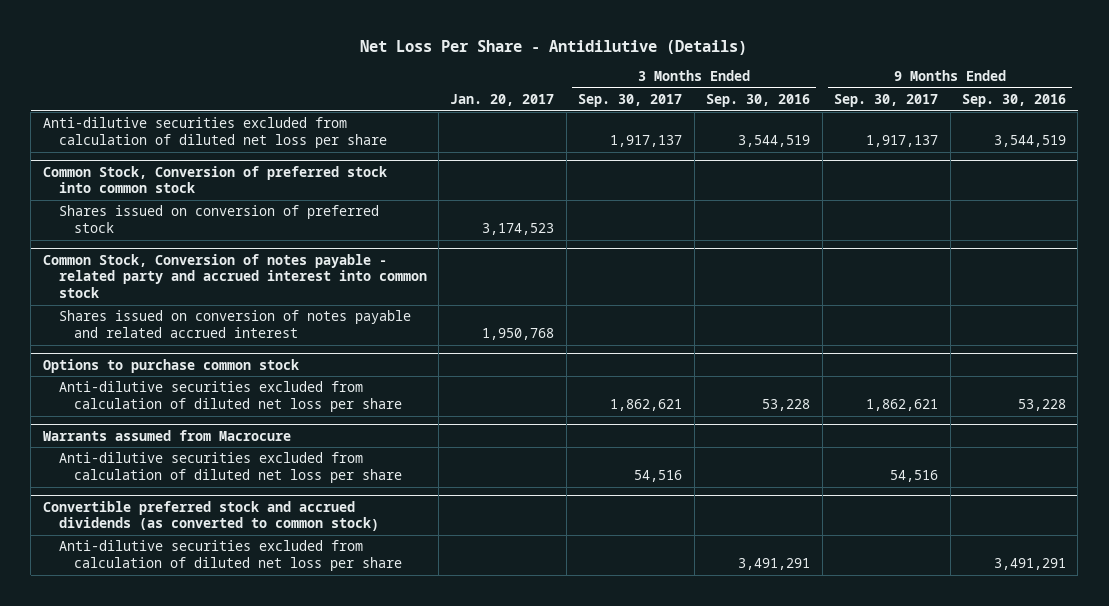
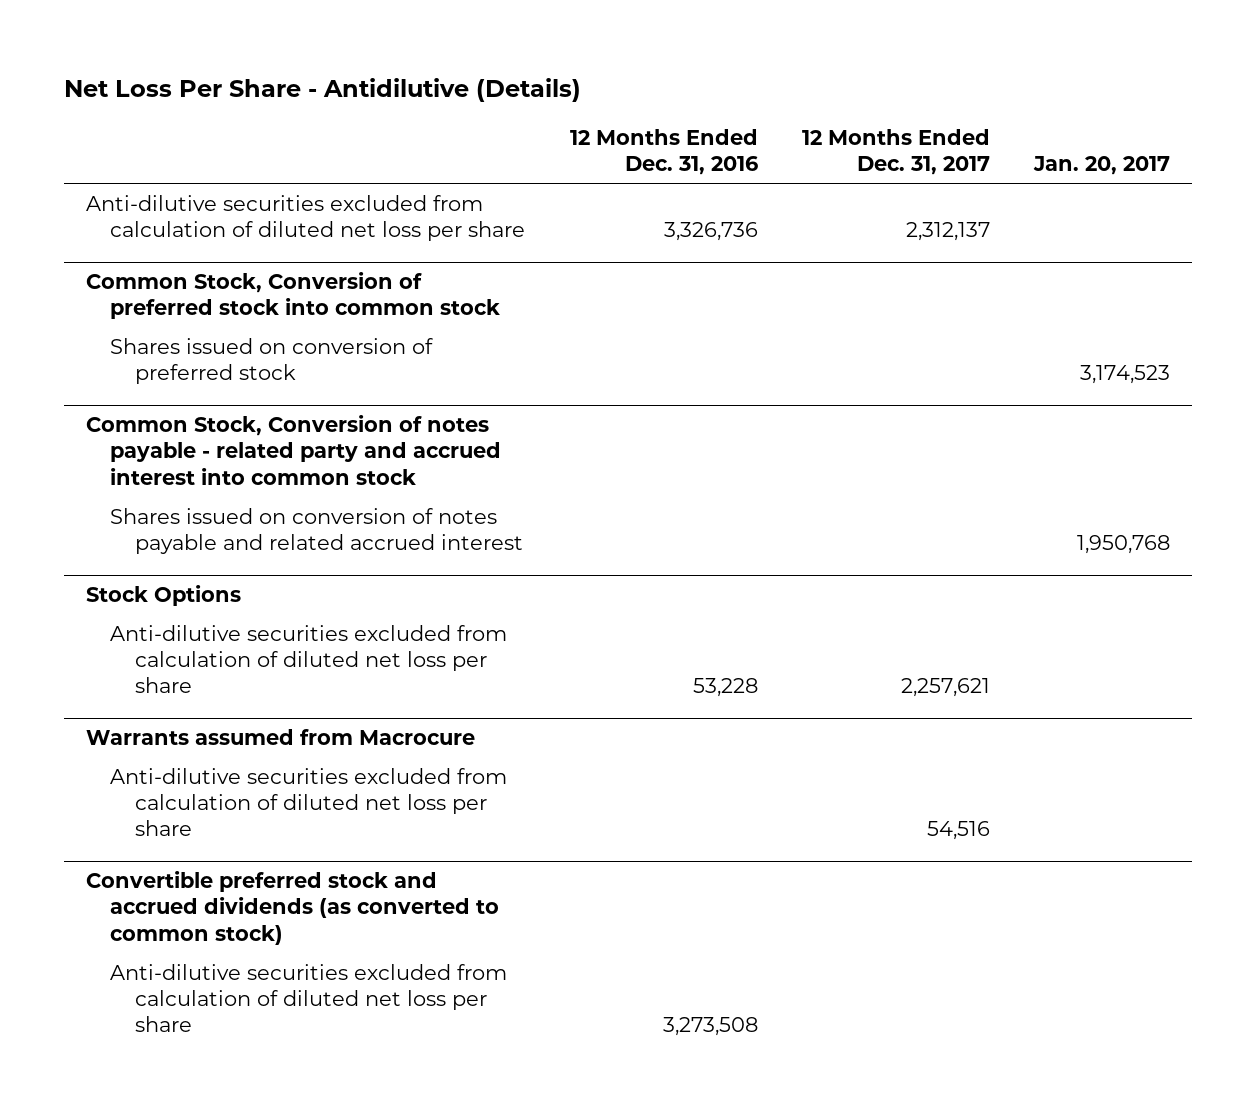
- | Jan. 20, 2017 | 3 Months Ended Sep. 30, 2017 | 3 Months Ended Sep. 30, 2016 | 9 Months Ended Sep. 30, 2017 | 9 Months Ended Sep. 30, 2016
+ | 12 Months Ended Dec. 31, 2016 | 12 Months Ended Dec. 31, 2017 | Jan. 20, 2017
- Options to purchase common stock
+ Stock Options

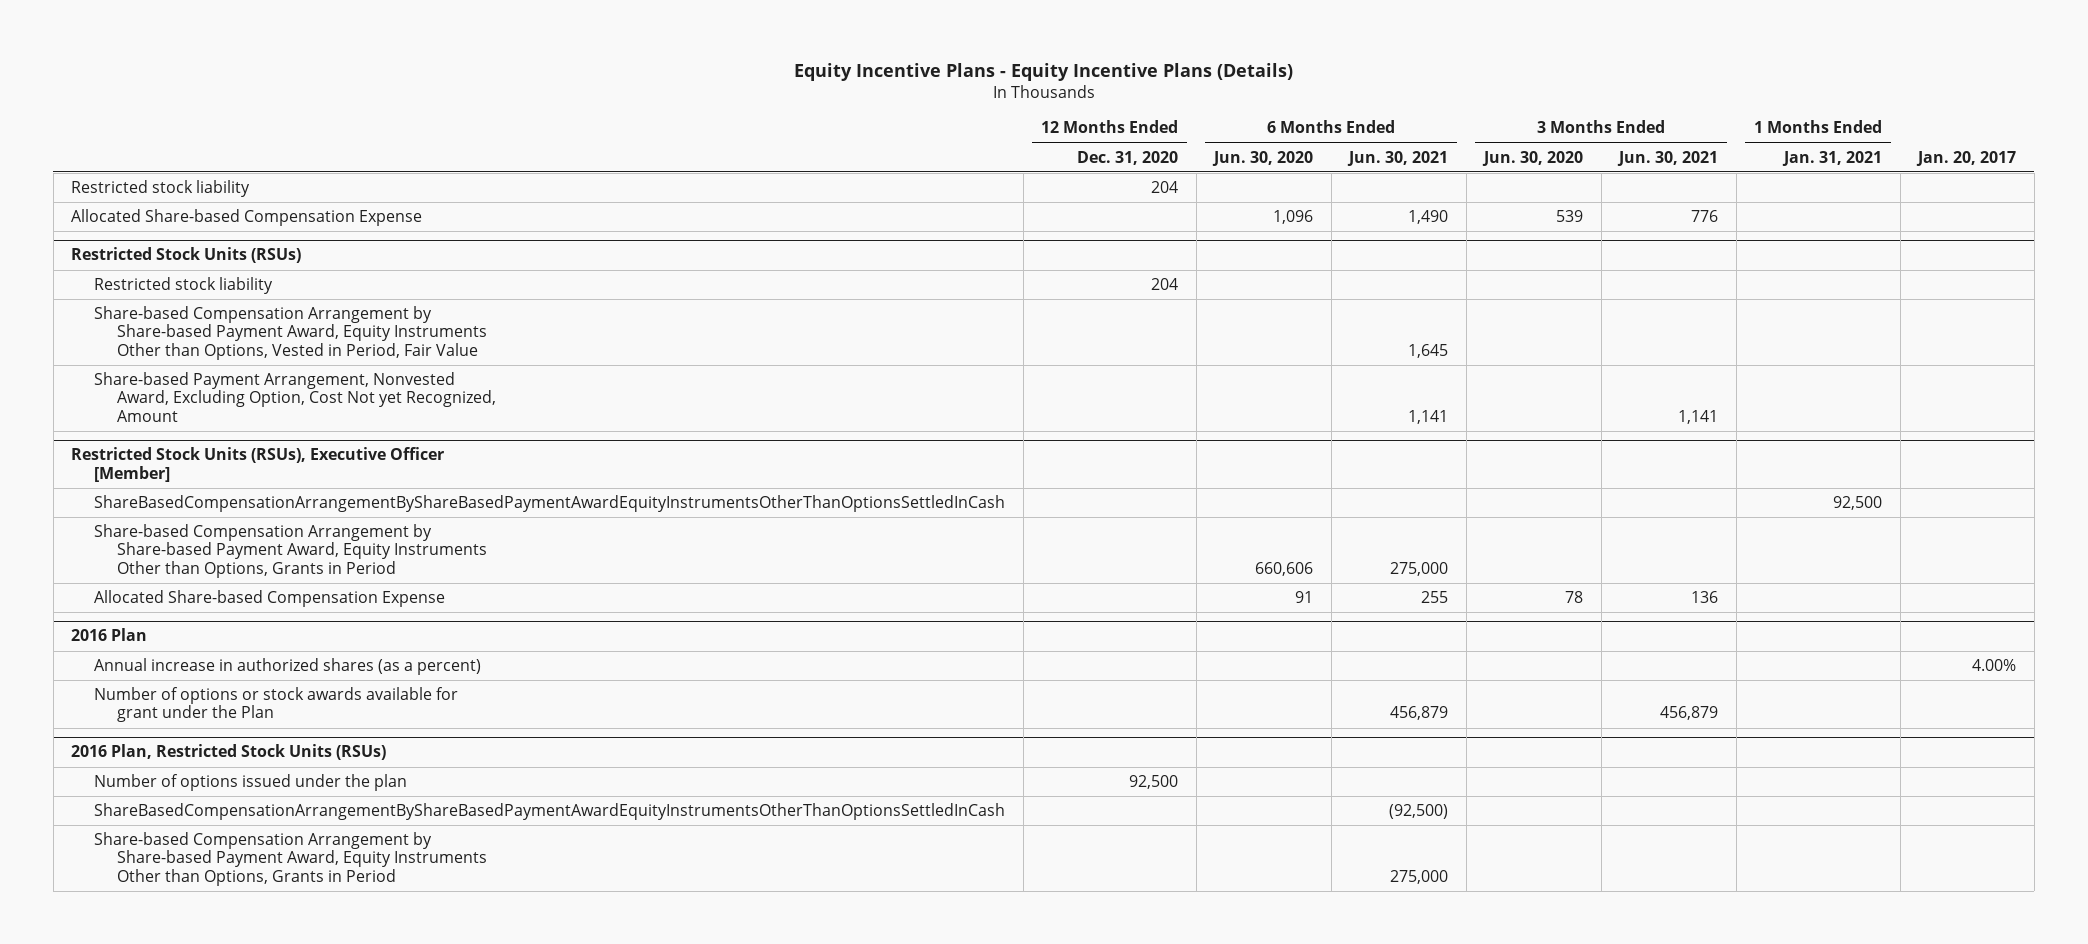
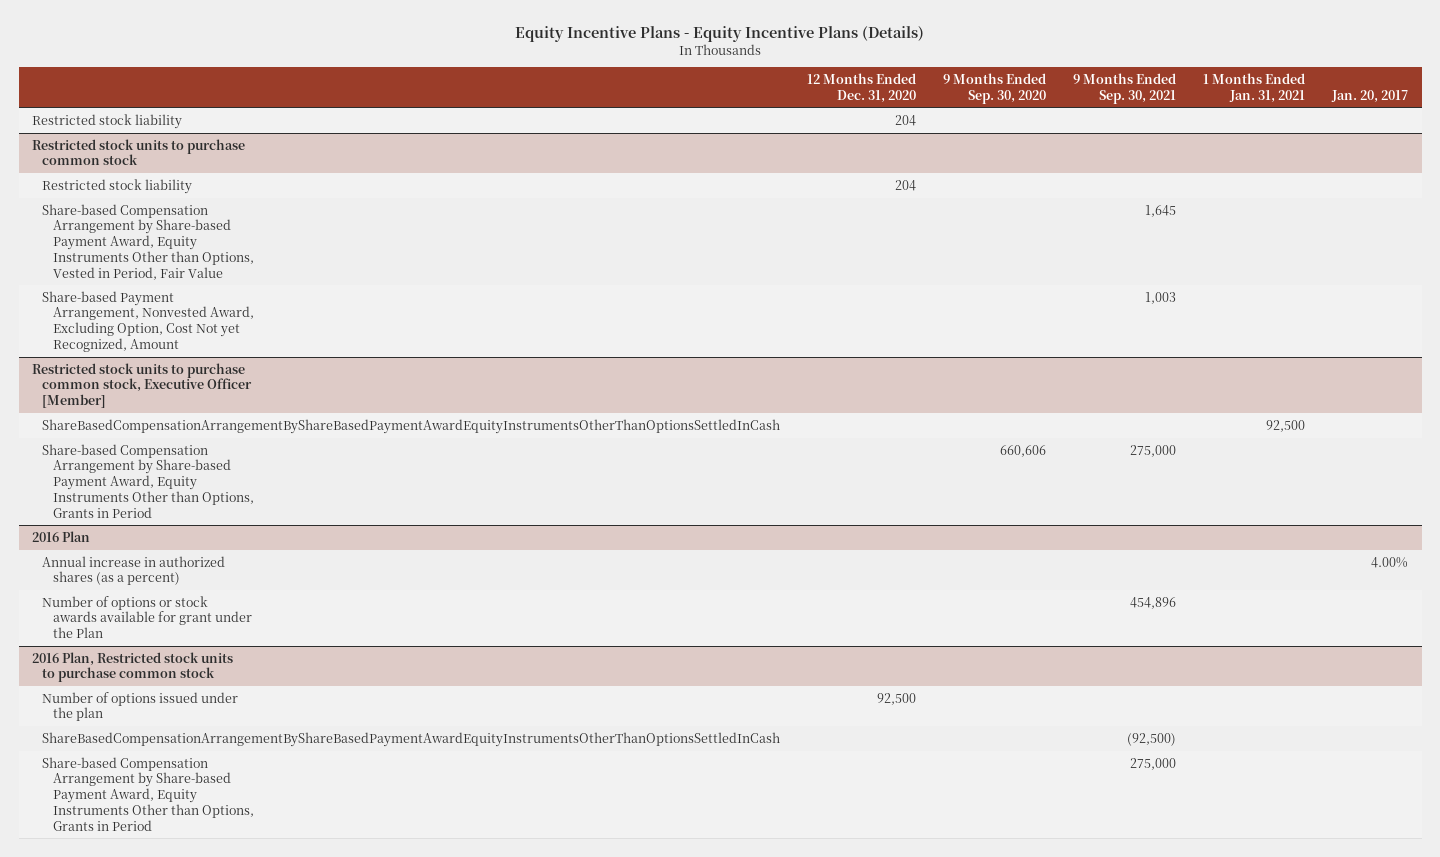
- | 12 Months Ended Dec. 31, 2020 | 6 Months Ended Jun. 30, 2020 | 6 Months Ended Jun. 30, 2021 | 3 Months Ended Jun. 30, 2020 | 3 Months Ended Jun. 30, 2021 | 1 Months Ended Jan. 31, 2021 | Jan. 20, 2017
+ | 12 Months Ended Dec. 31, 2020 | 9 Months Ended Sep. 30, 2020 | 9 Months Ended Sep. 30, 2021 | 1 Months Ended Jan. 31, 2021 | Jan. 20, 2017
- Allocated Share-based Compensation Expense | | 1,096 | 1,490 | 539 | 776 | |
- Restricted Stock Units (RSUs)
+ Restricted stock units to purchase common stock
- Restricted Stock Units (RSUs), Executive Officer [Member]
+ Restricted stock units to purchase common stock, Executive Officer [Member]
- Allocated Share-based Compensation Expense | | 91 | 255 | 78 | 136 | |
- 2016 Plan, Restricted Stock Units (RSUs)
+ 2016 Plan, Restricted stock units to purchase common stock

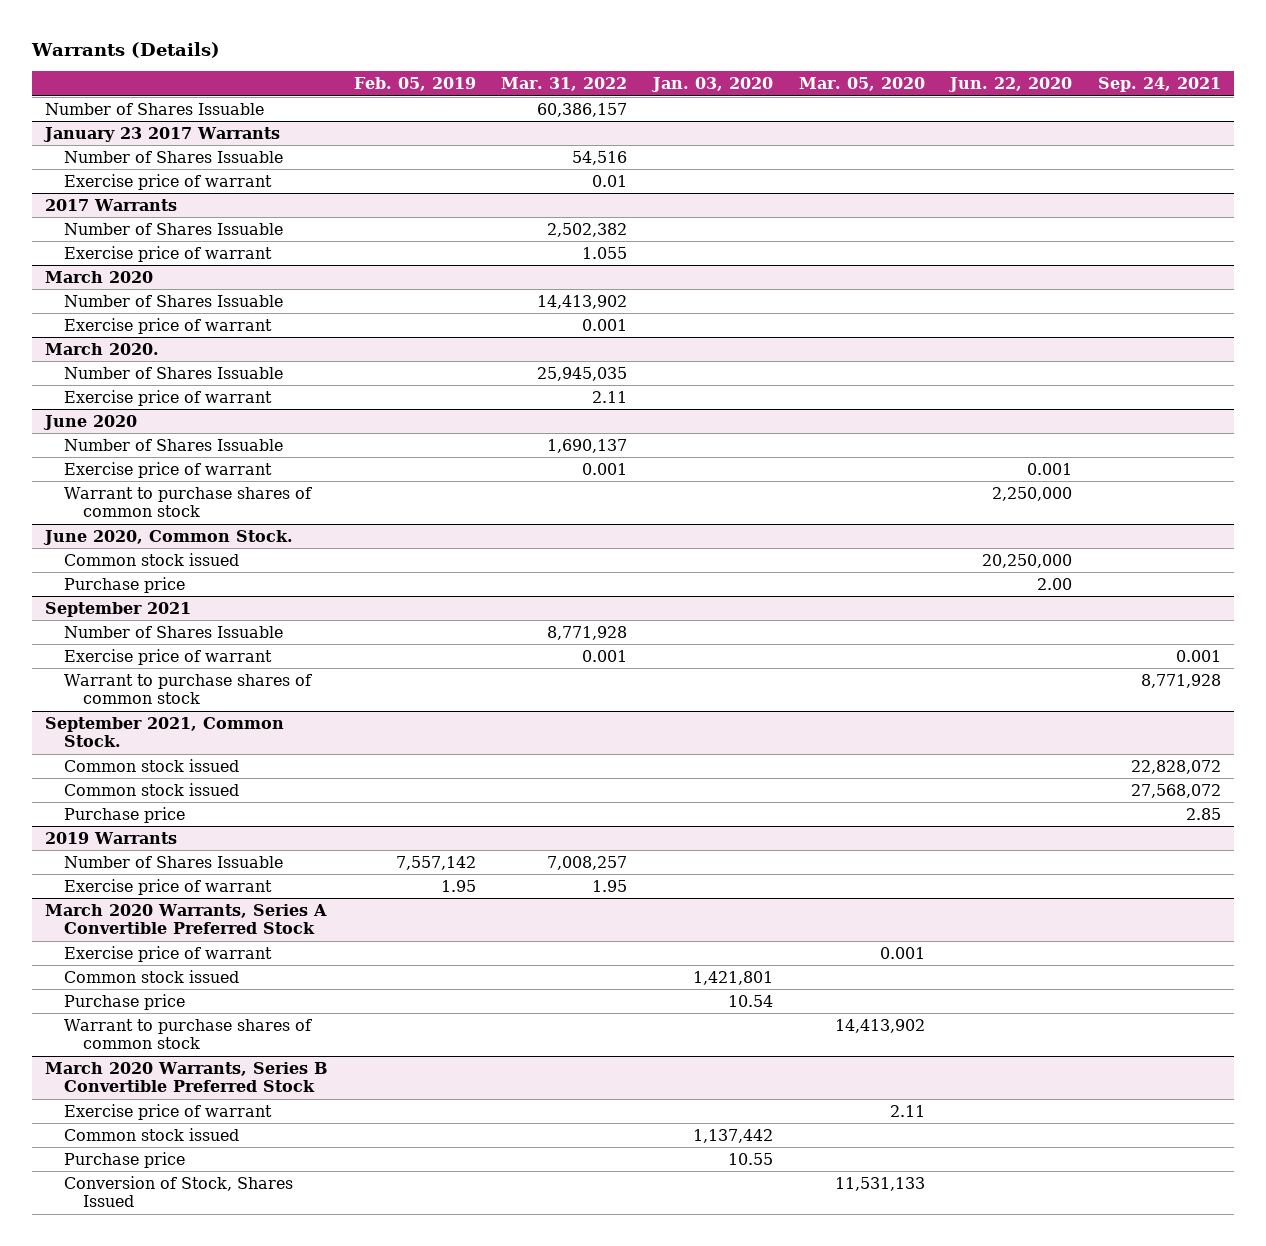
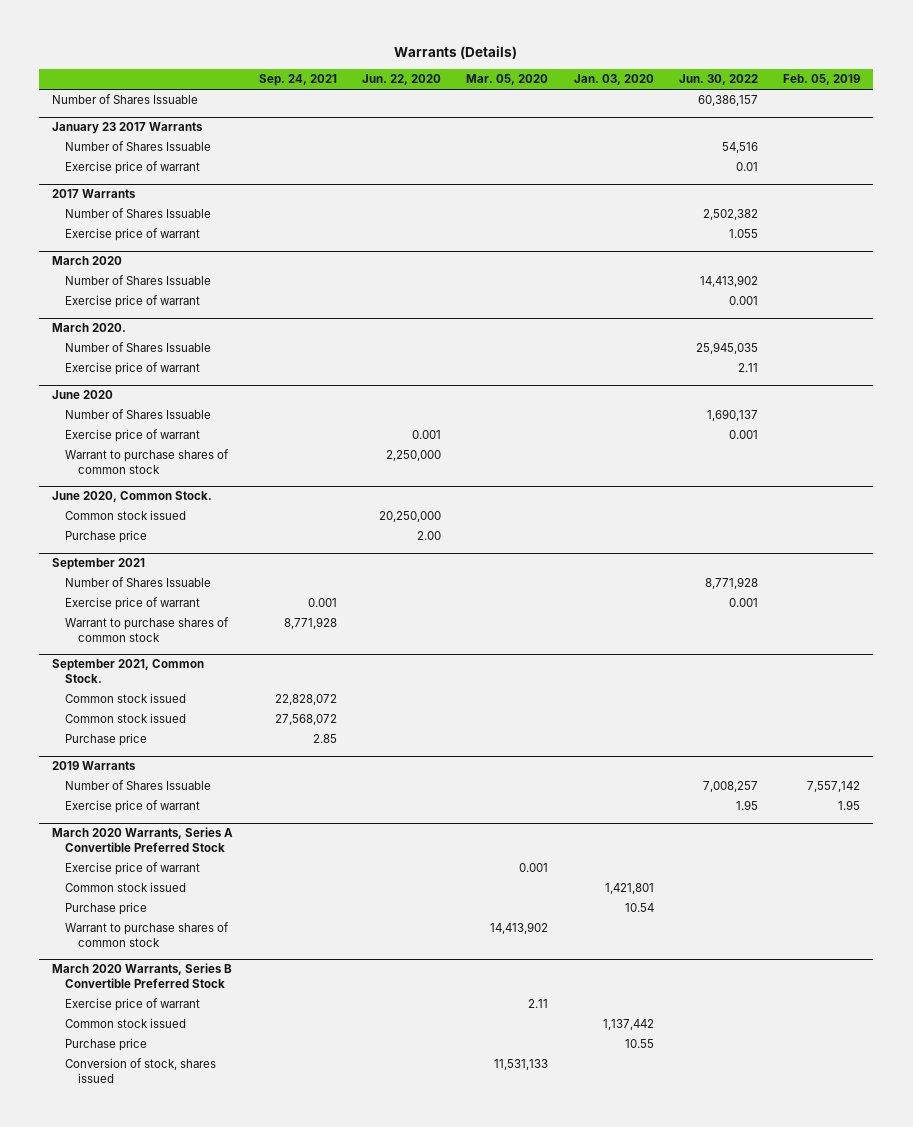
- | Feb. 05, 2019 | Mar. 31, 2022 | Jan. 03, 2020 | Mar. 05, 2020 | Jun. 22, 2020 | Sep. 24, 2021
+ | Sep. 24, 2021 | Jun. 22, 2020 | Mar. 05, 2020 | Jan. 03, 2020 | Jun. 30, 2022 | Feb. 05, 2019
@ March 2020 Warrants, Series B Convertible Preferred Stock
- Conversion of Stock, Shares Issued | | | | 11,531,133 | |
+ Conversion of stock, shares issued | | | 11,531,133 | | |

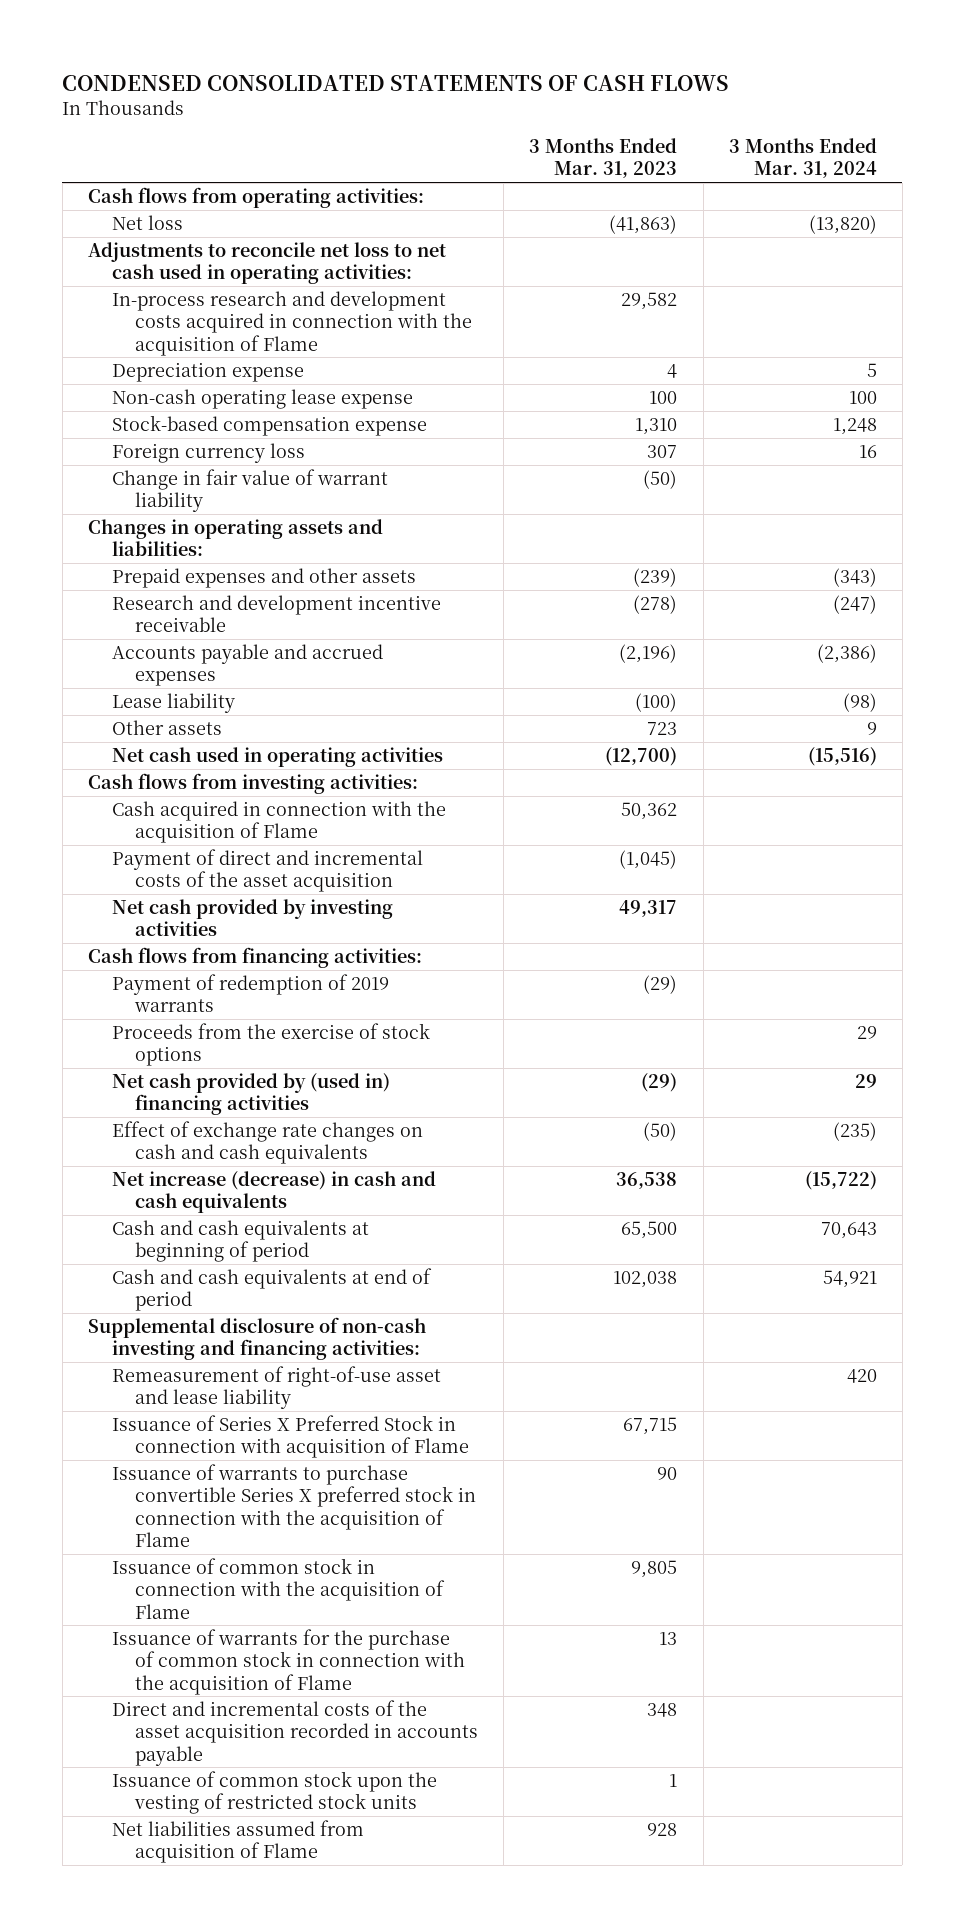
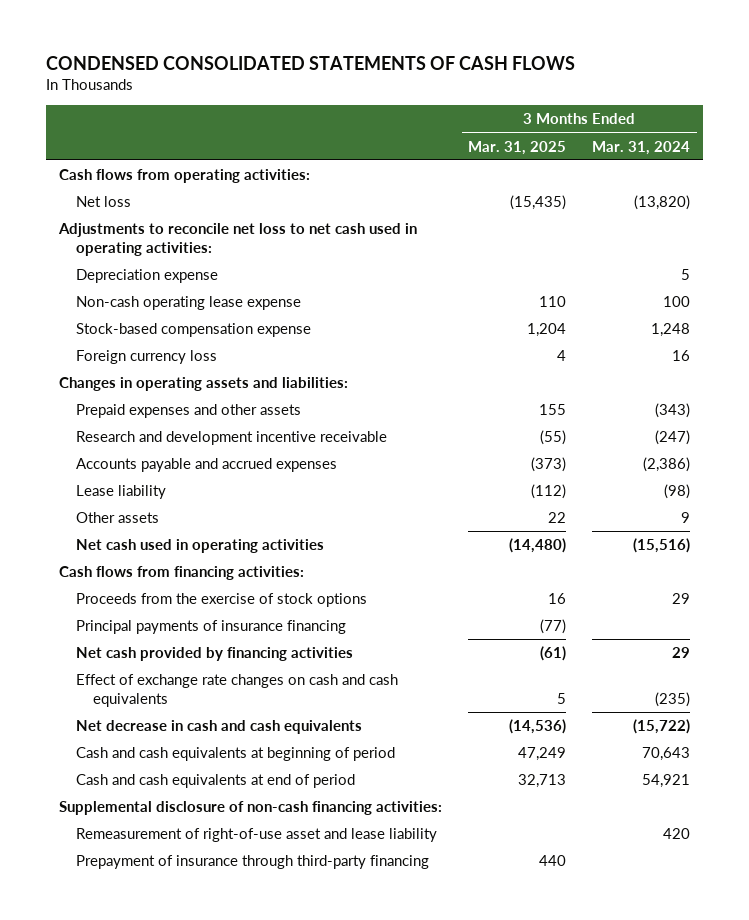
- | 3 Months Ended Mar. 31, 2023 | 3 Months Ended Mar. 31, 2024
+ | 3 Months Ended Mar. 31, 2025 | 3 Months Ended Mar. 31, 2024
- In-process research and development costs acquired in connection with the acquisition of Flame | 29,582 |
- Change in fair value of warrant liability | (50) |
- Cash flows from investing activities:
- Cash acquired in connection with the acquisition of Flame | 50,362 |
- Payment of direct and incremental costs of the asset acquisition | (1,045) |
- Net cash provided by investing activities | 49,317 |
- Payment of redemption of 2019 warrants | (29) |
- Net cash provided by (used in) financing activities | (29) | 29
+ Principal payments of insurance financing | (77) |
+ Net cash provided by financing activities | (61) | 29
- Net increase (decrease) in cash and cash equivalents | 36,538 | (15,722)
+ Net decrease in cash and cash equivalents | (14,536) | (15,722)
- Supplemental disclosure of non-cash investing and financing activities:
+ Supplemental disclosure of non-cash financing activities:
- Issuance of Series X Preferred Stock in connection with acquisition of Flame | 67,715 |
- Issuance of warrants to purchase convertible Series X preferred stock in connection with the acquisition of Flame | 90 |
- Issuance of common stock in connection with the acquisition of Flame | 9,805 |
- Issuance of warrants for the purchase of common stock in connection with the acquisition of Flame | 13 |
- Direct and incremental costs of the asset acquisition recorded in accounts payable | 348 |
- Issuance of common stock upon the vesting of restricted stock units | 1 |
- Net liabilities assumed from acquisition of Flame | 928 |
+ Prepayment of insurance through third-party financing | 440 |

